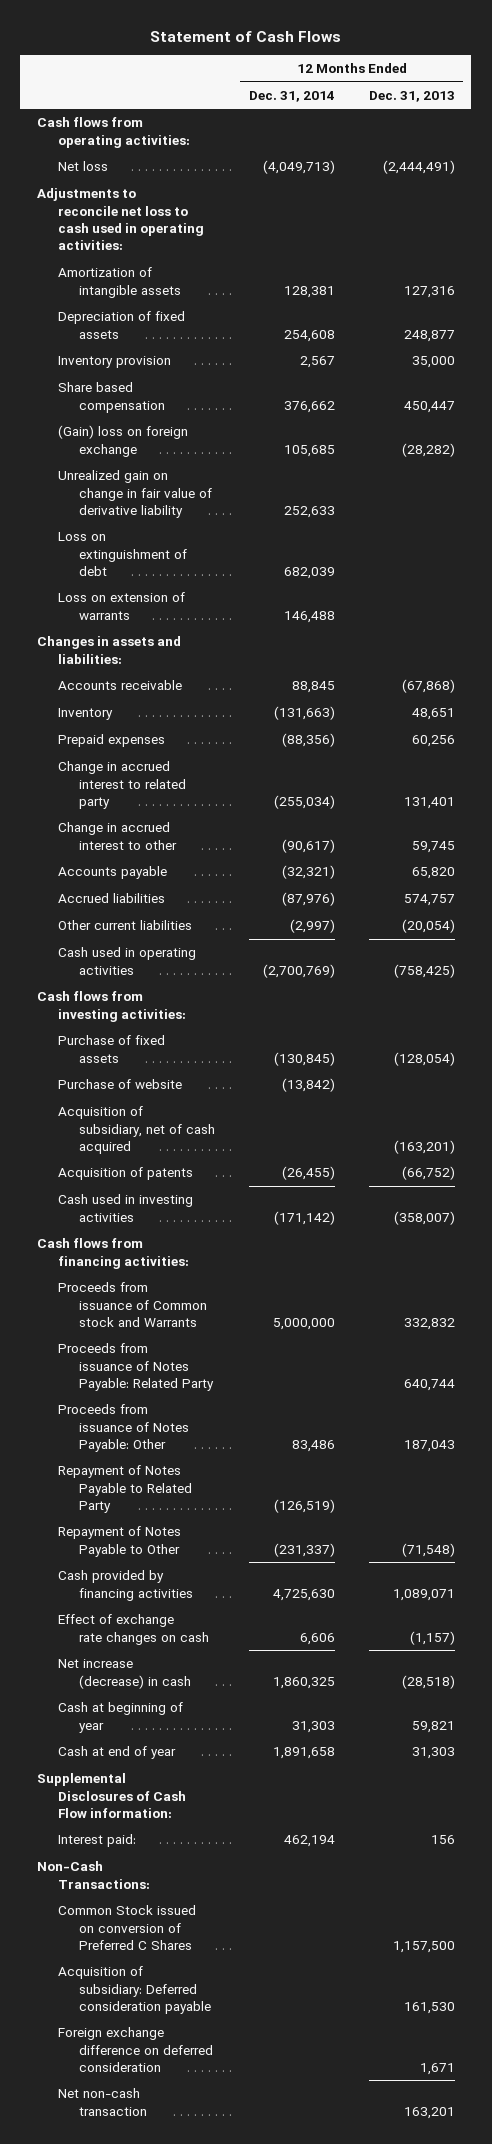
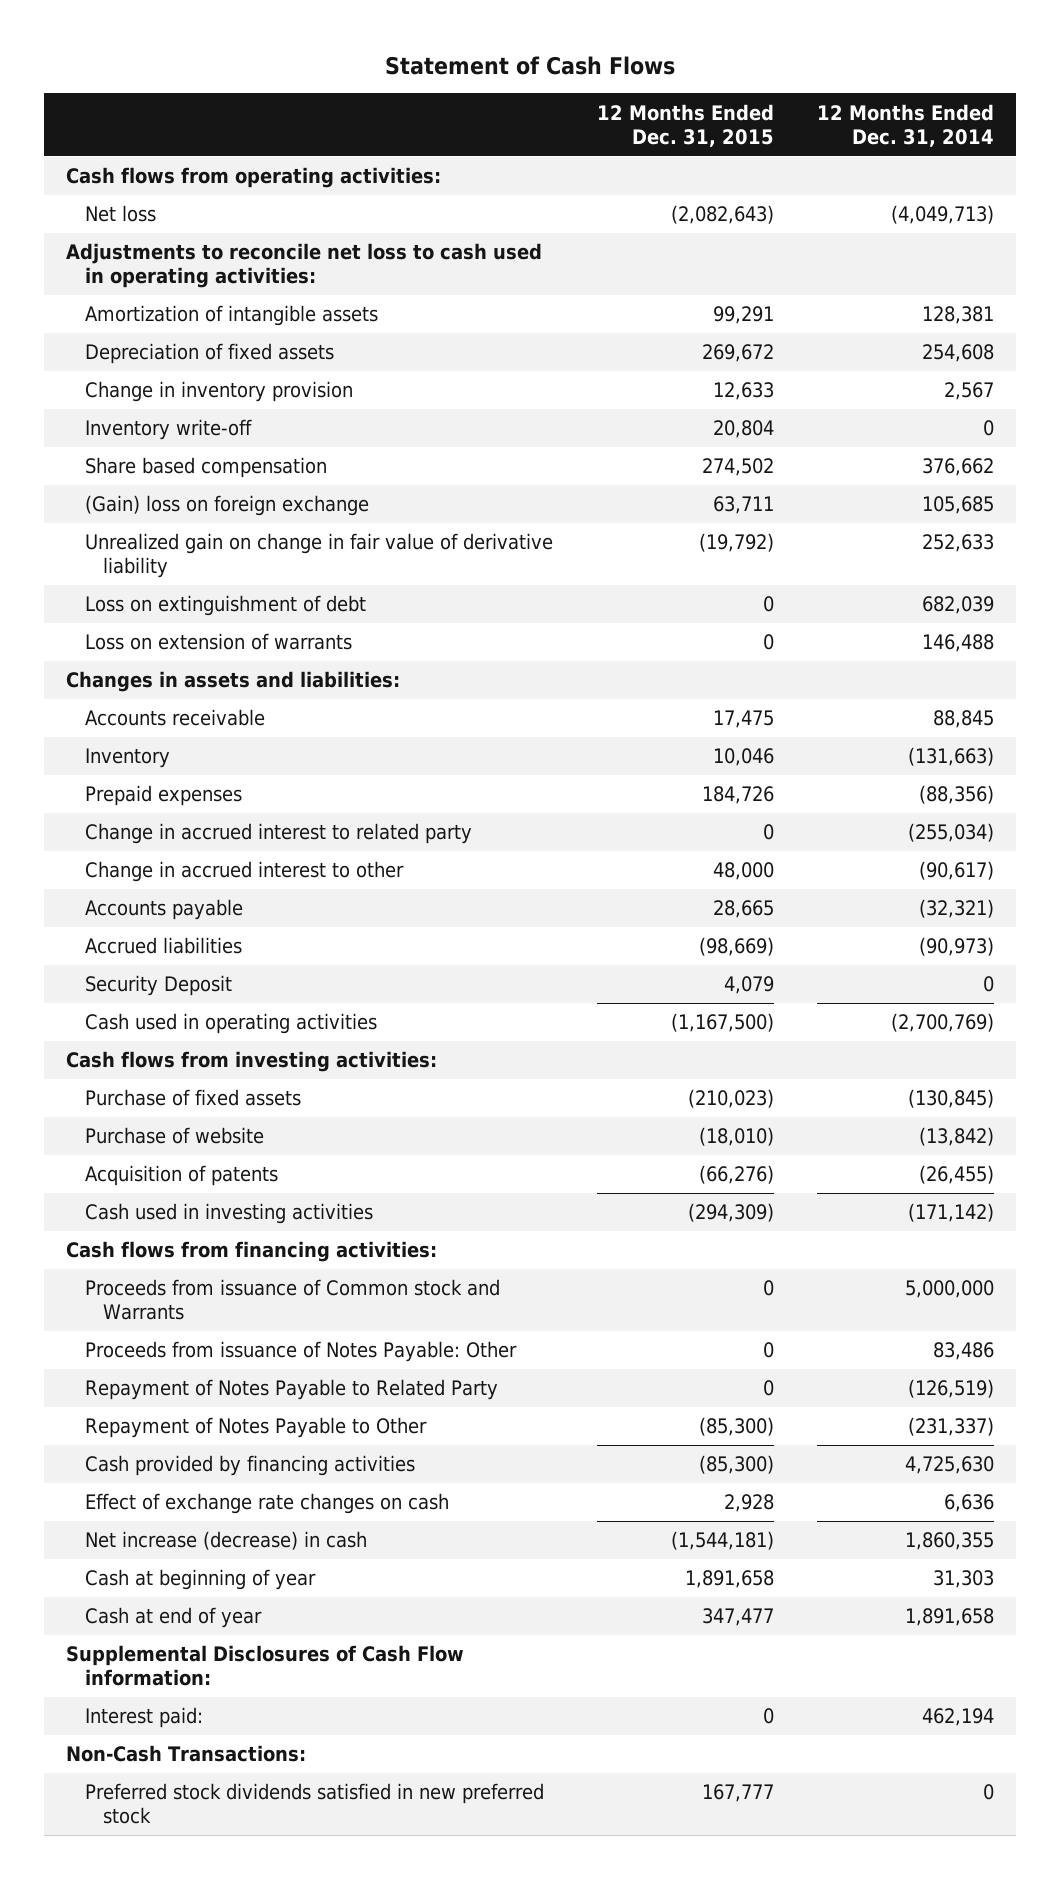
- | 12 Months Ended Dec. 31, 2014 | 12 Months Ended Dec. 31, 2013
+ | 12 Months Ended Dec. 31, 2015 | 12 Months Ended Dec. 31, 2014
- Inventory provision | 2,567 | 35,000
+ Change in inventory provision | 12,633 | 2,567
+ Inventory write-off | 20,804 | 0
- Accrued liabilities | (87,976) | 574,757
- Other current liabilities | (2,997) | (20,054)
+ Accrued liabilities | (98,669) | (90,973)
+ Security Deposit | 4,079 | 0
- Acquisition of subsidiary, net of cash acquired | | (163,201)
- Proceeds from issuance of Notes Payable: Related Party | | 640,744
- Effect of exchange rate changes on cash | 6,606 | (1,157)
- Net increase (decrease) in cash | 1,860,325 | (28,518)
+ Effect of exchange rate changes on cash | 2,928 | 6,636
+ Net increase (decrease) in cash | (1,544,181) | 1,860,355
- Common Stock issued on conversion of Preferred C Shares | | 1,157,500
- Acquisition of subsidiary: Deferred consideration payable | | 161,530
- Foreign exchange difference on deferred consideration | | 1,671
- Net non-cash transaction | | 163,201
+ Preferred stock dividends satisfied in new preferred stock | 167,777 | 0

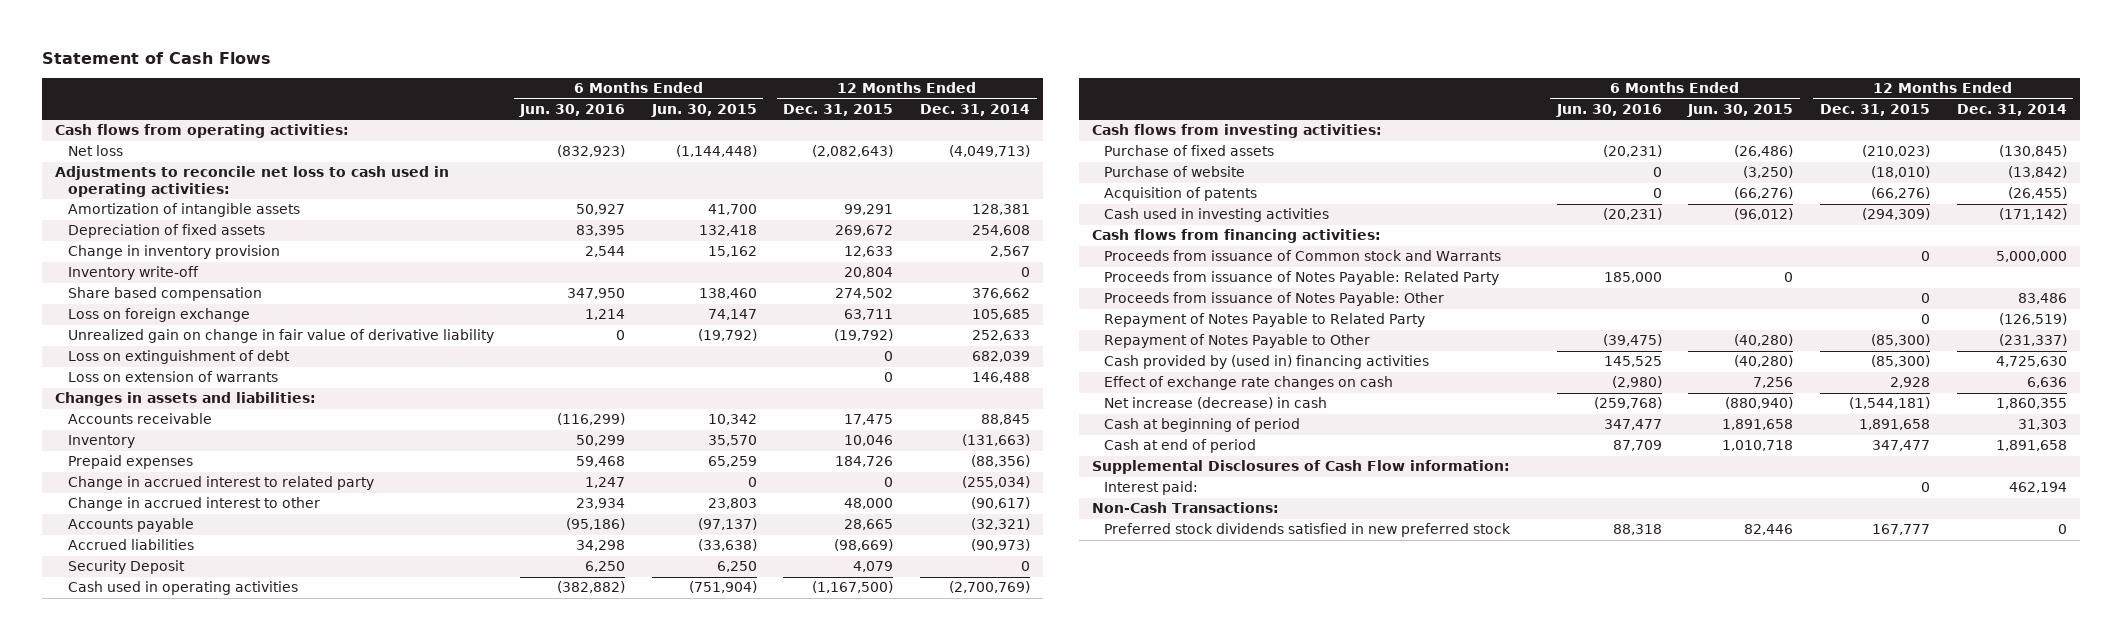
- | 12 Months Ended Dec. 31, 2015 | 12 Months Ended Dec. 31, 2014
+ | 6 Months Ended Jun. 30, 2016 | 6 Months Ended Jun. 30, 2015 | 12 Months Ended Dec. 31, 2015 | 12 Months Ended Dec. 31, 2014
- (Gain) loss on foreign exchange | 63,711 | 105,685
+ Loss on foreign exchange | 1,214 | 74,147 | 63,711 | 105,685
+ Proceeds from issuance of Notes Payable: Related Party | 185,000 | 0 | |
- Cash provided by financing activities | (85,300) | 4,725,630
+ Cash provided by (used in) financing activities | 145,525 | (40,280) | (85,300) | 4,725,630
- Cash at beginning of year | 1,891,658 | 31,303
- Cash at end of year | 347,477 | 1,891,658
+ Cash at beginning of period | 347,477 | 1,891,658 | 1,891,658 | 31,303
+ Cash at end of period | 87,709 | 1,010,718 | 347,477 | 1,891,658

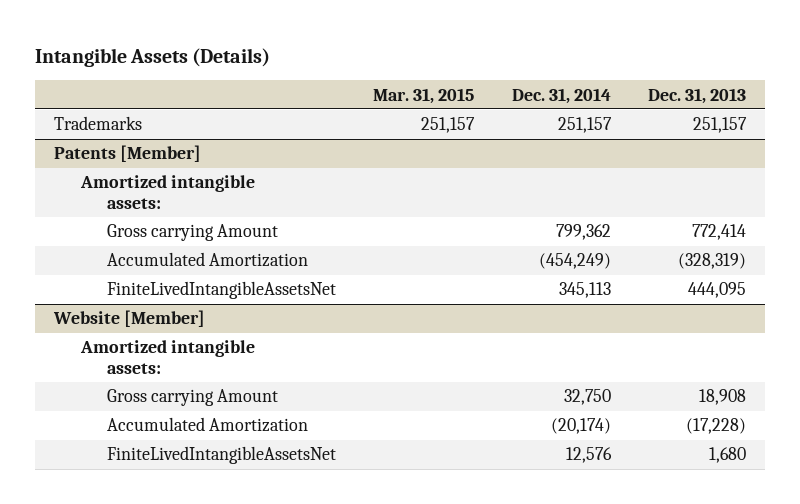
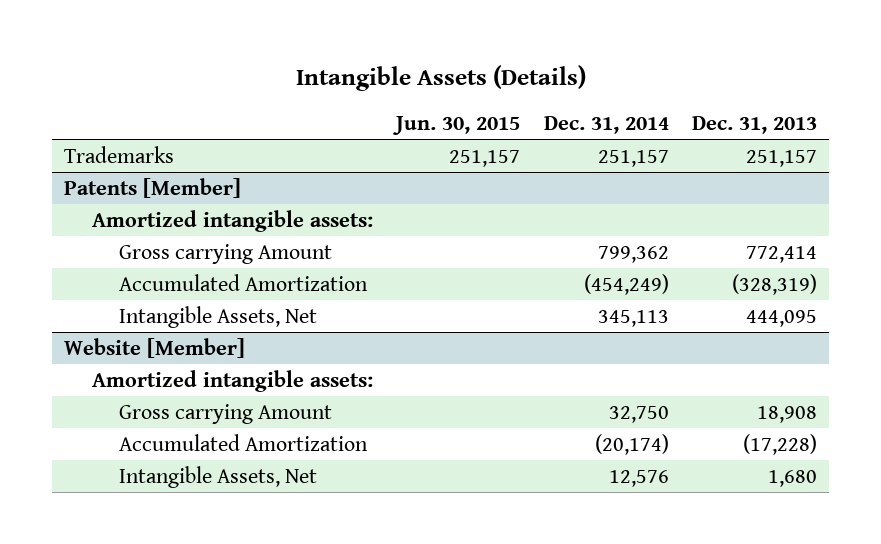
- | Mar. 31, 2015 | Dec. 31, 2014 | Dec. 31, 2013
+ | Jun. 30, 2015 | Dec. 31, 2014 | Dec. 31, 2013
@ Patents [Member]
- FiniteLivedIntangibleAssetsNet | | 345,113 | 444,095
+ Intangible Assets, Net | | 345,113 | 444,095
@ Website [Member]
- FiniteLivedIntangibleAssetsNet | | 12,576 | 1,680
+ Intangible Assets, Net | | 12,576 | 1,680

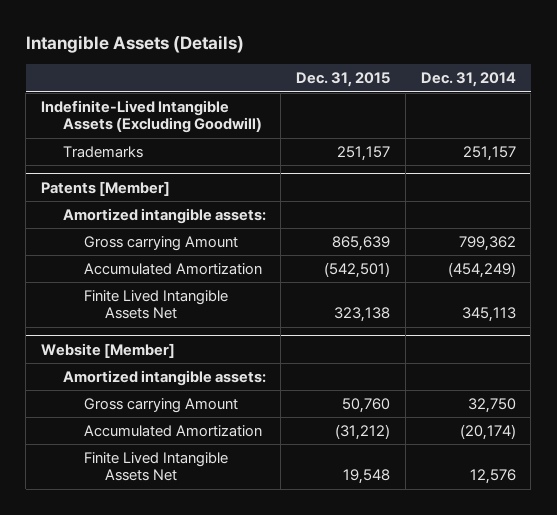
- | Jun. 30, 2015 | Dec. 31, 2014 | Dec. 31, 2013
+ | Dec. 31, 2015 | Dec. 31, 2014
+ Indefinite-Lived Intangible Assets (Excluding Goodwill)
@ Patents [Member]
- Intangible Assets, Net | | 345,113 | 444,095
+ Finite Lived Intangible Assets Net | 323,138 | 345,113
@ Website [Member]
- Intangible Assets, Net | | 12,576 | 1,680
+ Finite Lived Intangible Assets Net | 19,548 | 12,576

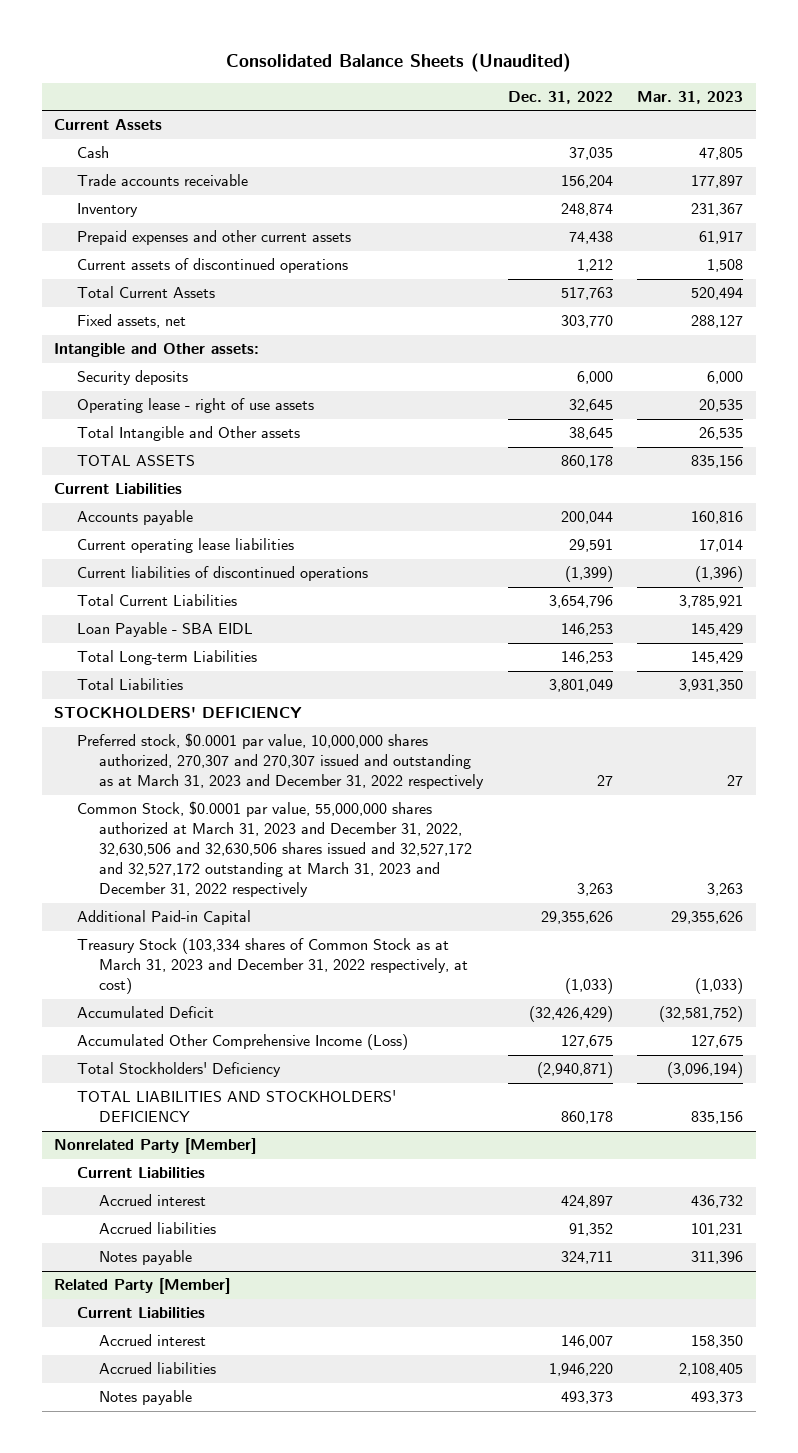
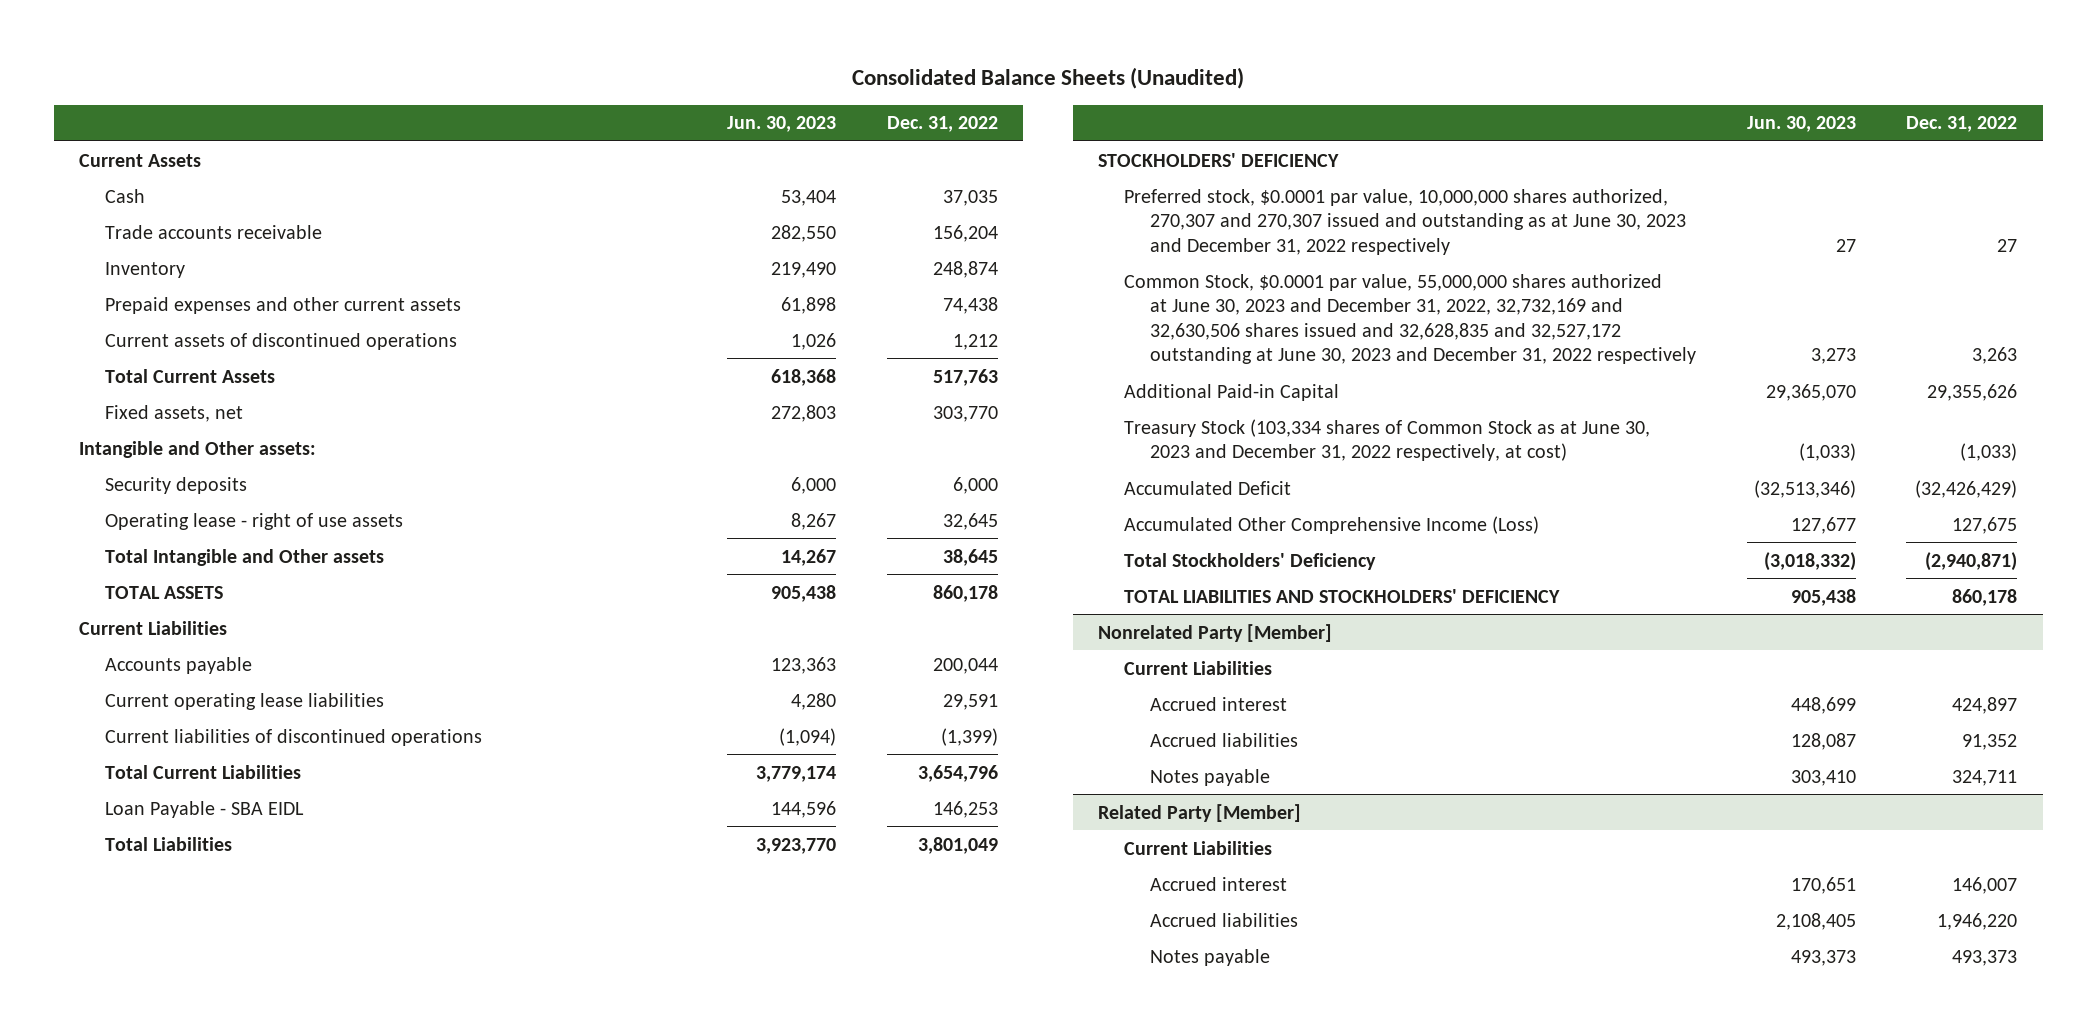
- | Dec. 31, 2022 | Mar. 31, 2023
+ | Jun. 30, 2023 | Dec. 31, 2022
- Total Long-term Liabilities | 146,253 | 145,429
- Preferred stock, $0.0001 par value, 10,000,000 shares authorized, 270,307 and 270,307 issued and outstanding as at March 31, 2023 and December 31, 2022 respectively | 27 | 27
- Common Stock, $0.0001 par value, 55,000,000 shares authorized at March 31, 2023 and December 31, 2022, 32,630,506 and 32,630,506 shares issued and 32,527,172 and 32,527,172 outstanding at March 31, 2023 and December 31, 2022 respectively | 3,263 | 3,263
+ Preferred stock, $0.0001 par value, 10,000,000 shares authorized, 270,307 and 270,307 issued and outstanding as at June 30, 2023 and December 31, 2022 respectively | 27 | 27
+ Common Stock, $0.0001 par value, 55,000,000 shares authorized at June 30, 2023 and December 31, 2022, 32,732,169 and 32,630,506 shares issued and 32,628,835 and 32,527,172 outstanding at June 30, 2023 and December 31, 2022 respectively | 3,273 | 3,263
- Treasury Stock (103,334 shares of Common Stock as at March 31, 2023 and December 31, 2022 respectively, at cost) | (1,033) | (1,033)
+ Treasury Stock (103,334 shares of Common Stock as at June 30, 2023 and December 31, 2022 respectively, at cost) | (1,033) | (1,033)

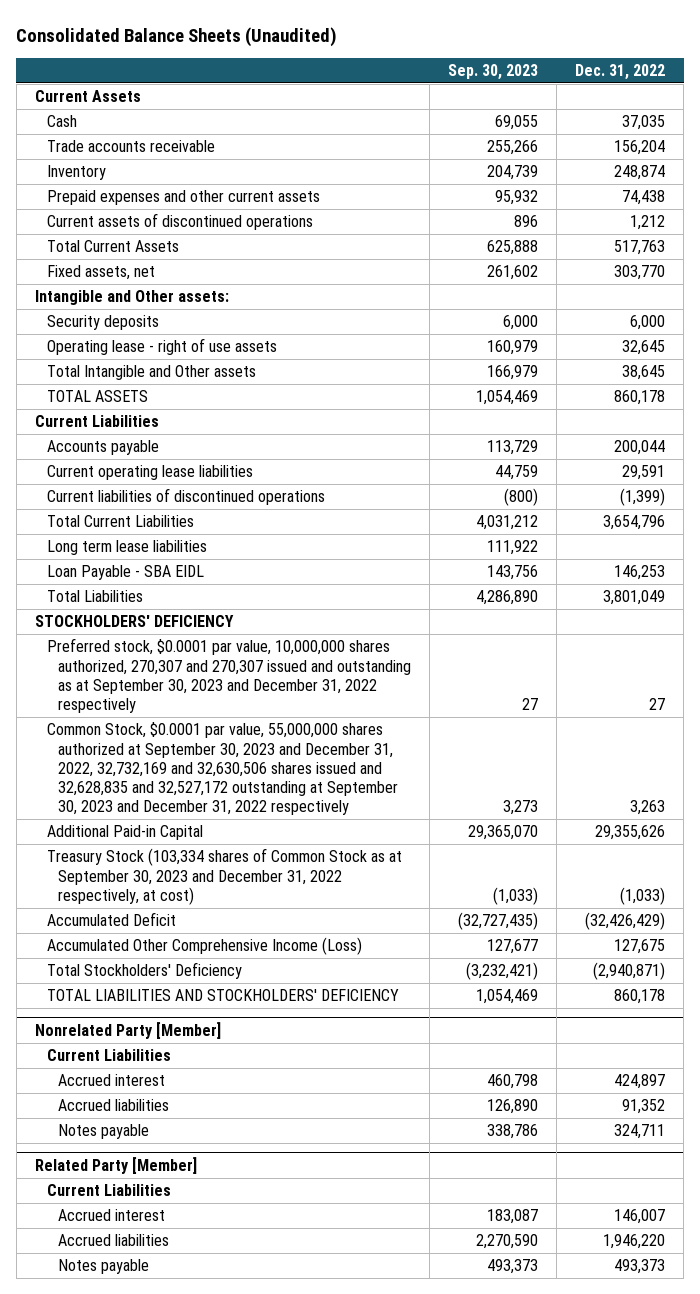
- | Jun. 30, 2023 | Dec. 31, 2022
+ | Sep. 30, 2023 | Dec. 31, 2022
+ Long term lease liabilities | 111,922 |
- Preferred stock, $0.0001 par value, 10,000,000 shares authorized, 270,307 and 270,307 issued and outstanding as at June 30, 2023 and December 31, 2022 respectively | 27 | 27
- Common Stock, $0.0001 par value, 55,000,000 shares authorized at June 30, 2023 and December 31, 2022, 32,732,169 and 32,630,506 shares issued and 32,628,835 and 32,527,172 outstanding at June 30, 2023 and December 31, 2022 respectively | 3,273 | 3,263
+ Preferred stock, $0.0001 par value, 10,000,000 shares authorized, 270,307 and 270,307 issued and outstanding as at September 30, 2023 and December 31, 2022 respectively | 27 | 27
+ Common Stock, $0.0001 par value, 55,000,000 shares authorized at September 30, 2023 and December 31, 2022, 32,732,169 and 32,630,506 shares issued and 32,628,835 and 32,527,172 outstanding at September 30, 2023 and December 31, 2022 respectively | 3,273 | 3,263
- Treasury Stock (103,334 shares of Common Stock as at June 30, 2023 and December 31, 2022 respectively, at cost) | (1,033) | (1,033)
+ Treasury Stock (103,334 shares of Common Stock as at September 30, 2023 and December 31, 2022 respectively, at cost) | (1,033) | (1,033)

